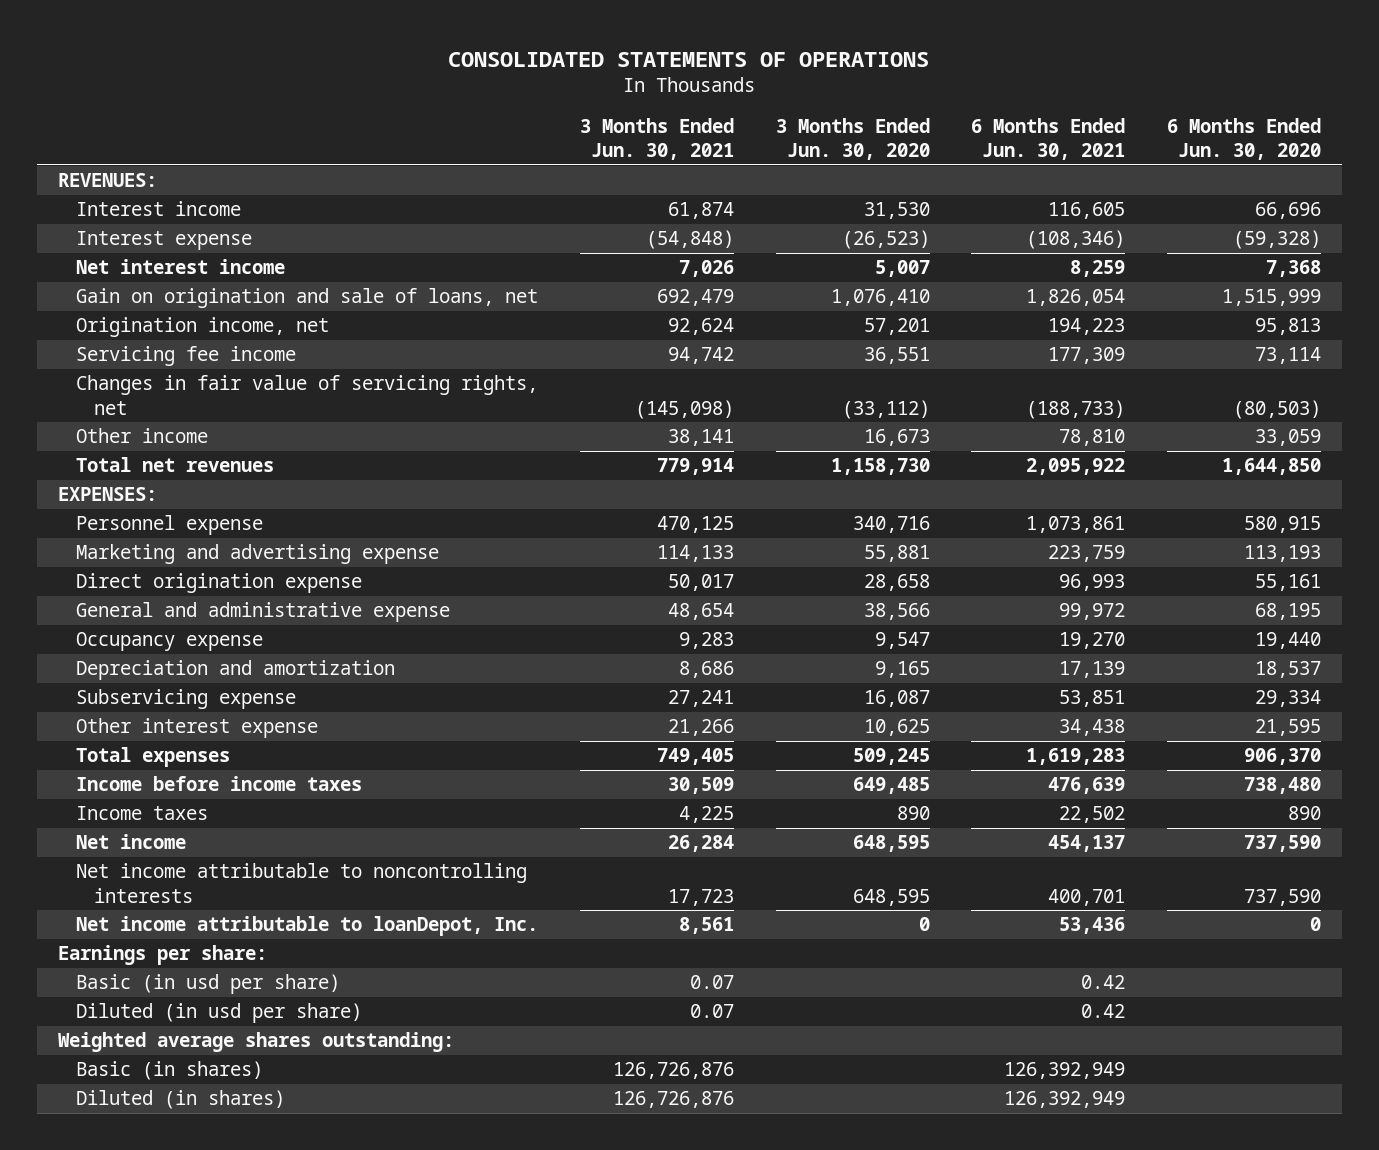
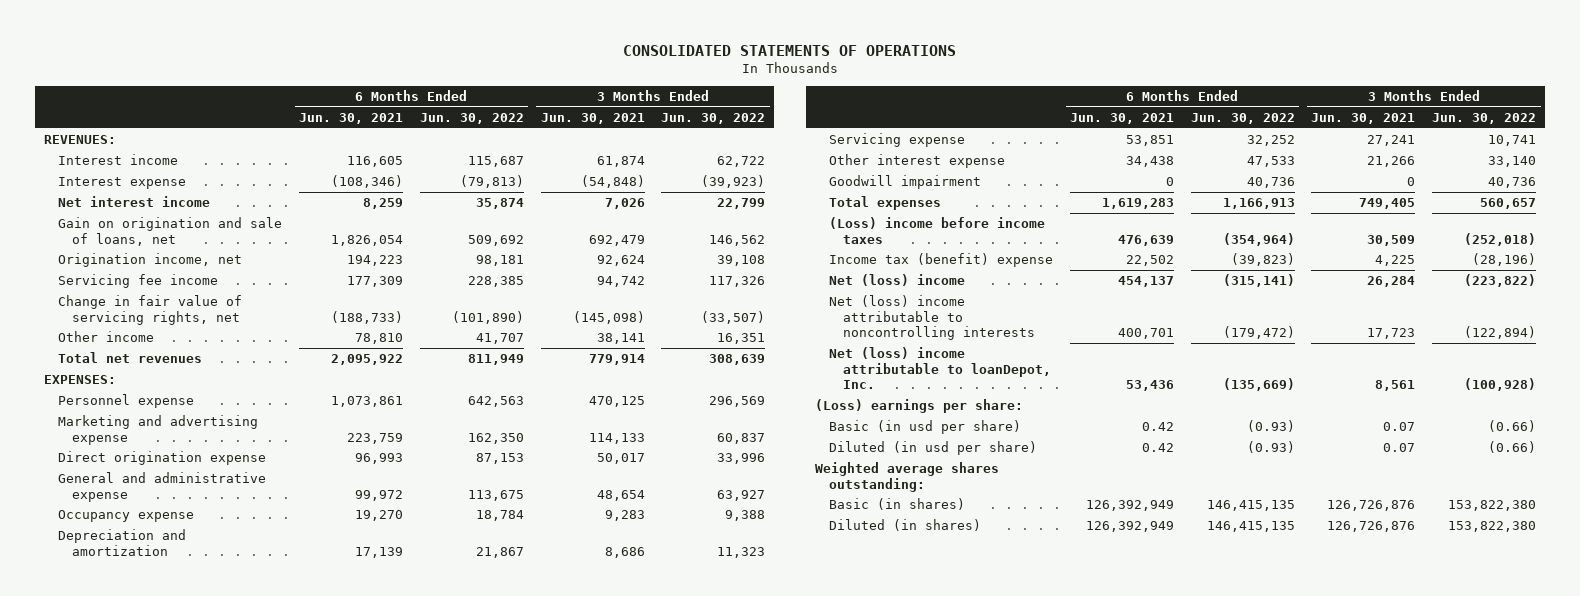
- | 3 Months Ended Jun. 30, 2021 | 3 Months Ended Jun. 30, 2020 | 6 Months Ended Jun. 30, 2021 | 6 Months Ended Jun. 30, 2020
+ | 6 Months Ended Jun. 30, 2021 | 6 Months Ended Jun. 30, 2022 | 3 Months Ended Jun. 30, 2021 | 3 Months Ended Jun. 30, 2022
- Changes in fair value of servicing rights, net | (145,098) | (33,112) | (188,733) | (80,503)
+ Change in fair value of servicing rights, net | (188,733) | (101,890) | (145,098) | (33,507)
- Subservicing expense | 27,241 | 16,087 | 53,851 | 29,334
+ Servicing expense | 53,851 | 32,252 | 27,241 | 10,741
+ Goodwill impairment | 0 | 40,736 | 0 | 40,736
- Income before income taxes | 30,509 | 649,485 | 476,639 | 738,480
- Income taxes | 4,225 | 890 | 22,502 | 890
- Net income | 26,284 | 648,595 | 454,137 | 737,590
- Net income attributable to noncontrolling interests | 17,723 | 648,595 | 400,701 | 737,590
- Net income attributable to loanDepot, Inc. | 8,561 | 0 | 53,436 | 0
- Earnings per share:
+ (Loss) income before income taxes | 476,639 | (354,964) | 30,509 | (252,018)
+ Income tax (benefit) expense | 22,502 | (39,823) | 4,225 | (28,196)
+ Net (loss) income | 454,137 | (315,141) | 26,284 | (223,822)
+ Net (loss) income attributable to noncontrolling interests | 400,701 | (179,472) | 17,723 | (122,894)
+ Net (loss) income attributable to loanDepot, Inc. | 53,436 | (135,669) | 8,561 | (100,928)
+ (Loss) earnings per share:

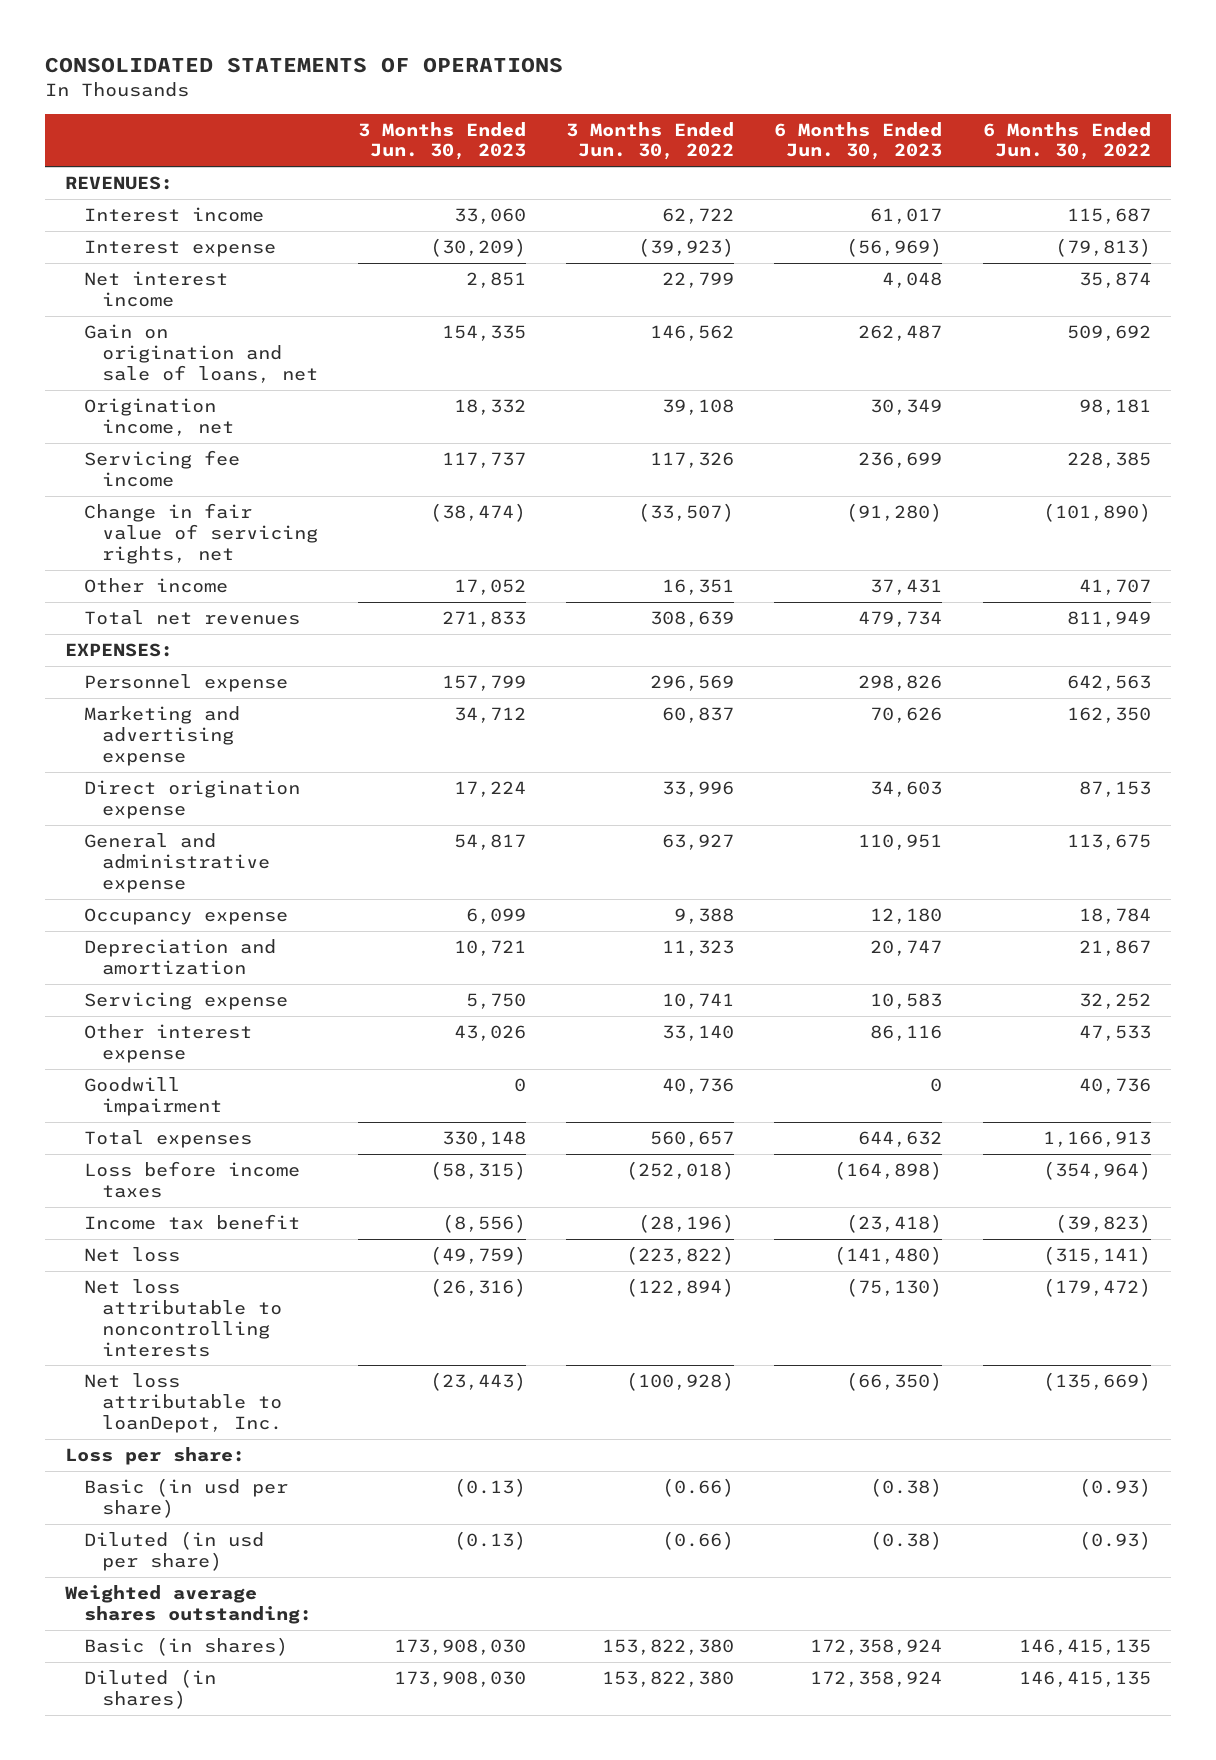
- | 6 Months Ended Jun. 30, 2021 | 6 Months Ended Jun. 30, 2022 | 3 Months Ended Jun. 30, 2021 | 3 Months Ended Jun. 30, 2022
+ | 3 Months Ended Jun. 30, 2023 | 3 Months Ended Jun. 30, 2022 | 6 Months Ended Jun. 30, 2023 | 6 Months Ended Jun. 30, 2022
- (Loss) income before income taxes | 476,639 | (354,964) | 30,509 | (252,018)
- Income tax (benefit) expense | 22,502 | (39,823) | 4,225 | (28,196)
- Net (loss) income | 454,137 | (315,141) | 26,284 | (223,822)
- Net (loss) income attributable to noncontrolling interests | 400,701 | (179,472) | 17,723 | (122,894)
- Net (loss) income attributable to loanDepot, Inc. | 53,436 | (135,669) | 8,561 | (100,928)
- (Loss) earnings per share:
+ Loss before income taxes | (58,315) | (252,018) | (164,898) | (354,964)
+ Income tax benefit | (8,556) | (28,196) | (23,418) | (39,823)
+ Net loss | (49,759) | (223,822) | (141,480) | (315,141)
+ Net loss attributable to noncontrolling interests | (26,316) | (122,894) | (75,130) | (179,472)
+ Net loss attributable to loanDepot, Inc. | (23,443) | (100,928) | (66,350) | (135,669)
+ Loss per share:

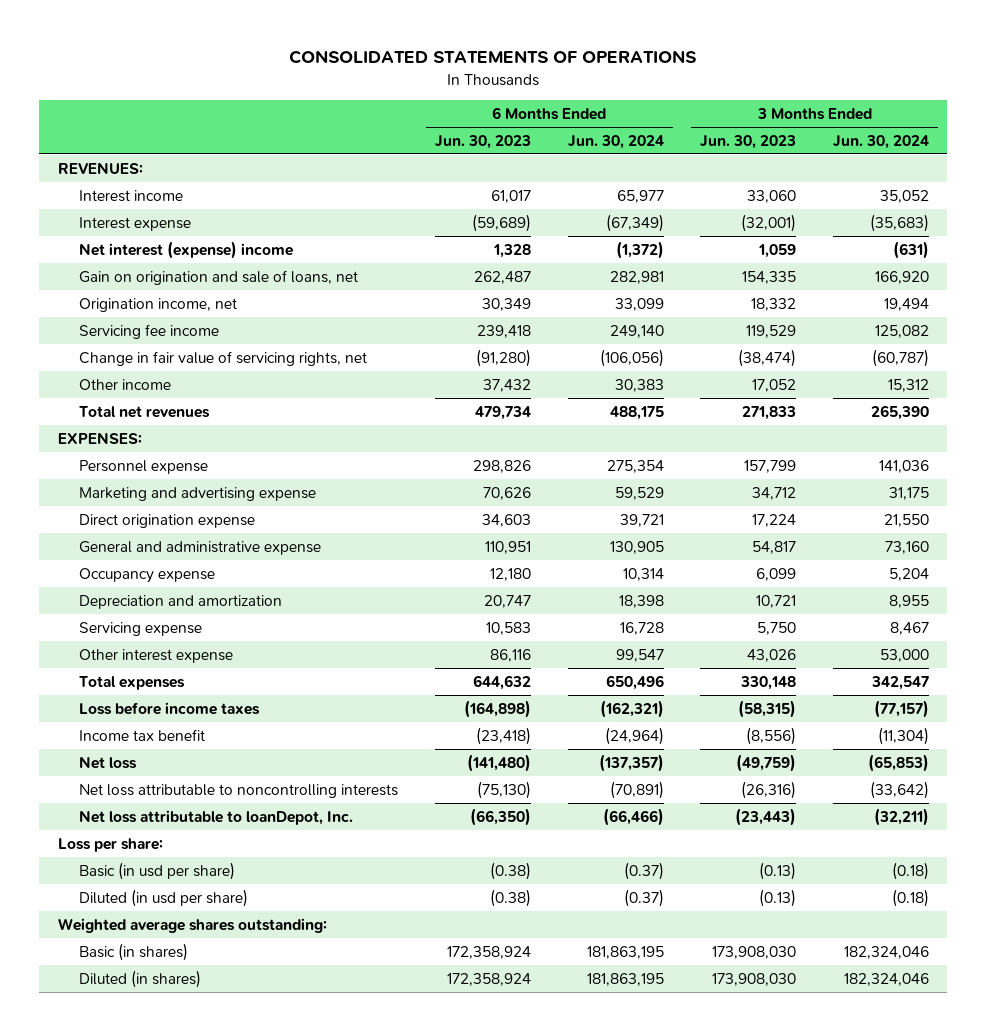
- | 3 Months Ended Jun. 30, 2023 | 3 Months Ended Jun. 30, 2022 | 6 Months Ended Jun. 30, 2023 | 6 Months Ended Jun. 30, 2022
+ | 6 Months Ended Jun. 30, 2023 | 6 Months Ended Jun. 30, 2024 | 3 Months Ended Jun. 30, 2023 | 3 Months Ended Jun. 30, 2024
- Interest expense | (30,209) | (39,923) | (56,969) | (79,813)
- Net interest income | 2,851 | 22,799 | 4,048 | 35,874
+ Interest expense | (59,689) | (67,349) | (32,001) | (35,683)
+ Net interest (expense) income | 1,328 | (1,372) | 1,059 | (631)
- Servicing fee income | 117,737 | 117,326 | 236,699 | 228,385
+ Servicing fee income | 239,418 | 249,140 | 119,529 | 125,082
- Other income | 17,052 | 16,351 | 37,431 | 41,707
+ Other income | 37,432 | 30,383 | 17,052 | 15,312
- Goodwill impairment | 0 | 40,736 | 0 | 40,736

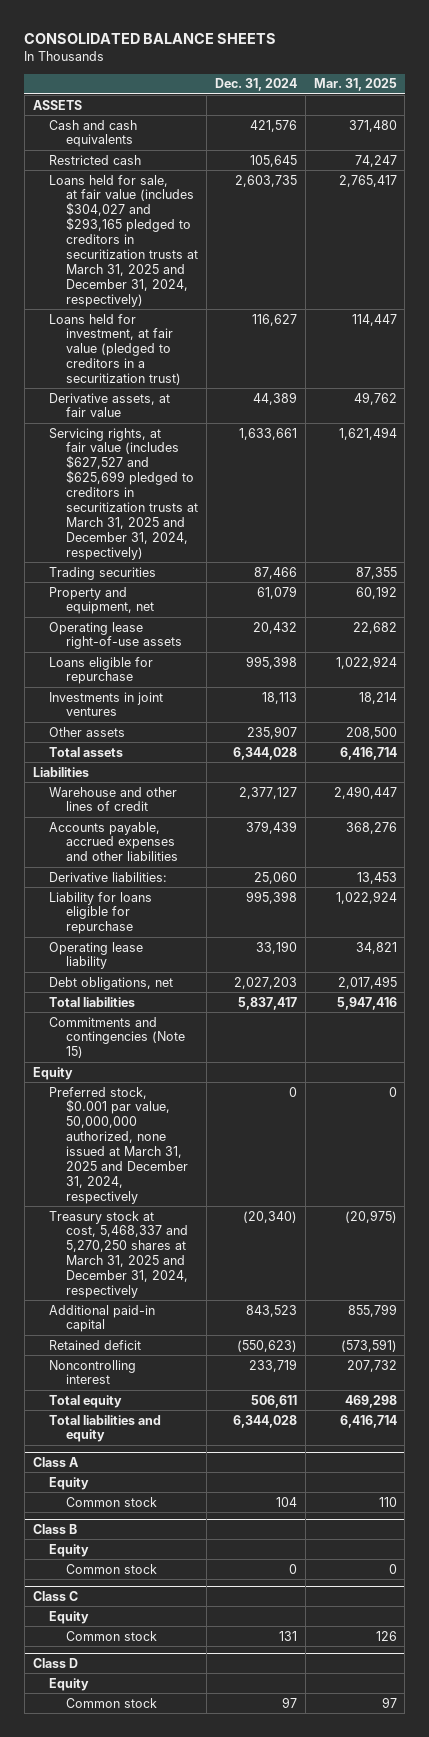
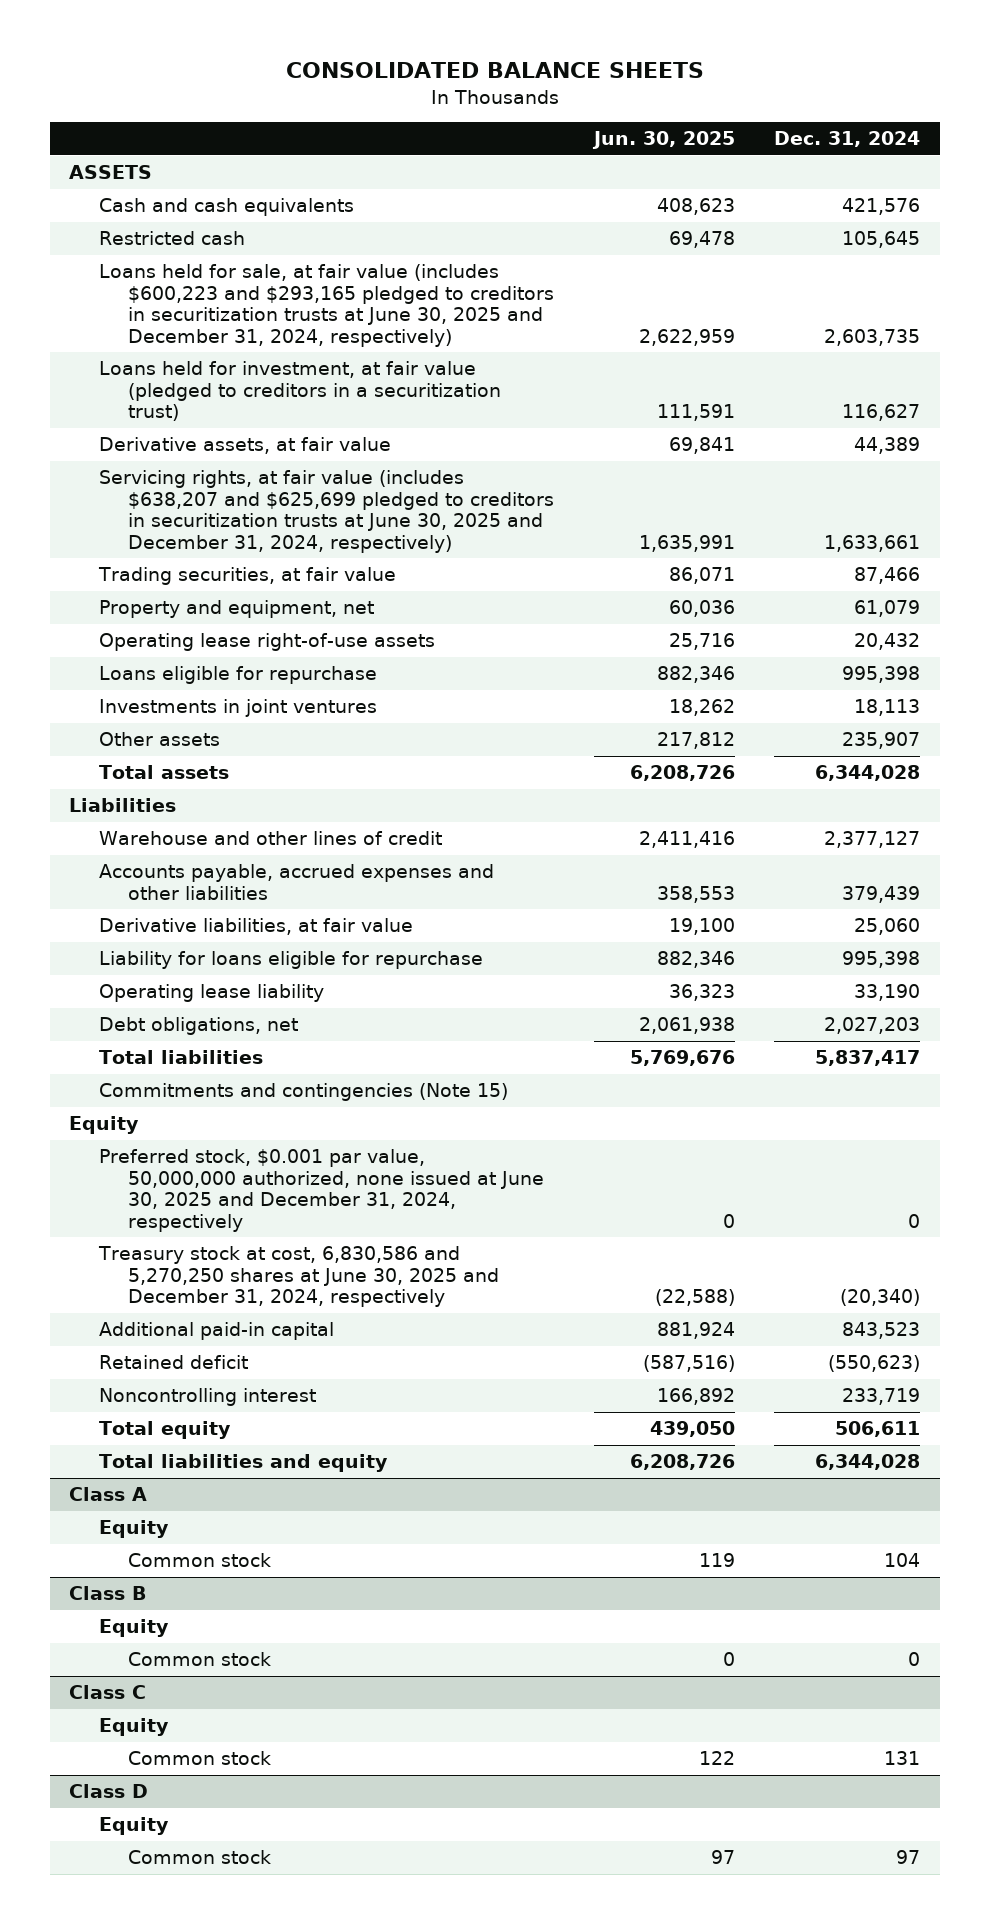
- | Dec. 31, 2024 | Mar. 31, 2025
+ | Jun. 30, 2025 | Dec. 31, 2024
- Loans held for sale, at fair value (includes $304,027 and $293,165 pledged to creditors in securitization trusts at March 31, 2025 and December 31, 2024, respectively) | 2,603,735 | 2,765,417
+ Loans held for sale, at fair value (includes $600,223 and $293,165 pledged to creditors in securitization trusts at June 30, 2025 and December 31, 2024, respectively) | 2,622,959 | 2,603,735
- Servicing rights, at fair value (includes $627,527 and $625,699 pledged to creditors in securitization trusts at March 31, 2025 and December 31, 2024, respectively) | 1,633,661 | 1,621,494
- Trading securities | 87,466 | 87,355
+ Servicing rights, at fair value (includes $638,207 and $625,699 pledged to creditors in securitization trusts at June 30, 2025 and December 31, 2024, respectively) | 1,635,991 | 1,633,661
+ Trading securities, at fair value | 86,071 | 87,466
- Derivative liabilities: | 25,060 | 13,453
+ Derivative liabilities, at fair value | 19,100 | 25,060
- Preferred stock, $0.001 par value, 50,000,000 authorized, none issued at March 31, 2025 and December 31, 2024, respectively | 0 | 0
- Treasury stock at cost, 5,468,337 and 5,270,250 shares at March 31, 2025 and December 31, 2024, respectively | (20,340) | (20,975)
+ Preferred stock, $0.001 par value, 50,000,000 authorized, none issued at June 30, 2025 and December 31, 2024, respectively | 0 | 0
+ Treasury stock at cost, 6,830,586 and 5,270,250 shares at June 30, 2025 and December 31, 2024, respectively | (22,588) | (20,340)

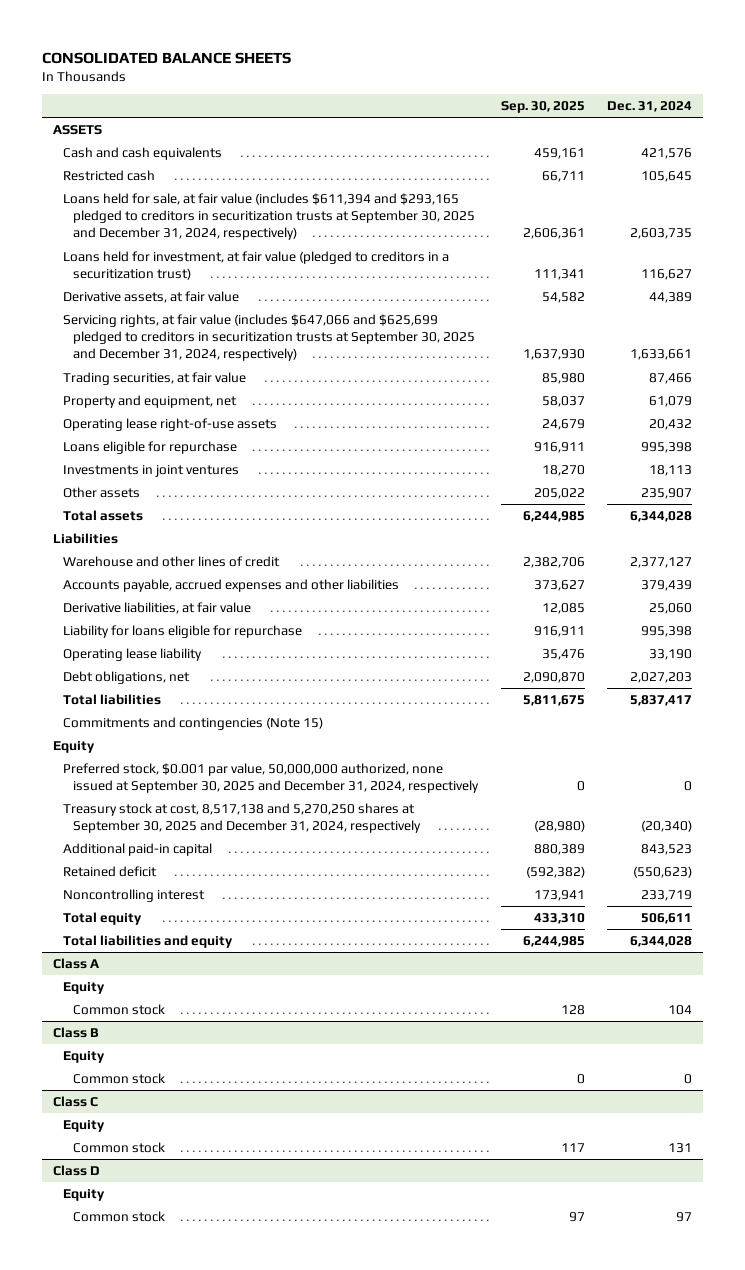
- | Jun. 30, 2025 | Dec. 31, 2024
+ | Sep. 30, 2025 | Dec. 31, 2024
- Loans held for sale, at fair value (includes $600,223 and $293,165 pledged to creditors in securitization trusts at June 30, 2025 and December 31, 2024, respectively) | 2,622,959 | 2,603,735
+ Loans held for sale, at fair value (includes $611,394 and $293,165 pledged to creditors in securitization trusts at September 30, 2025 and December 31, 2024, respectively) | 2,606,361 | 2,603,735
- Servicing rights, at fair value (includes $638,207 and $625,699 pledged to creditors in securitization trusts at June 30, 2025 and December 31, 2024, respectively) | 1,635,991 | 1,633,661
+ Servicing rights, at fair value (includes $647,066 and $625,699 pledged to creditors in securitization trusts at September 30, 2025 and December 31, 2024, respectively) | 1,637,930 | 1,633,661
- Preferred stock, $0.001 par value, 50,000,000 authorized, none issued at June 30, 2025 and December 31, 2024, respectively | 0 | 0
- Treasury stock at cost, 6,830,586 and 5,270,250 shares at June 30, 2025 and December 31, 2024, respectively | (22,588) | (20,340)
+ Preferred stock, $0.001 par value, 50,000,000 authorized, none issued at September 30, 2025 and December 31, 2024, respectively | 0 | 0
+ Treasury stock at cost, 8,517,138 and 5,270,250 shares at September 30, 2025 and December 31, 2024, respectively | (28,980) | (20,340)

